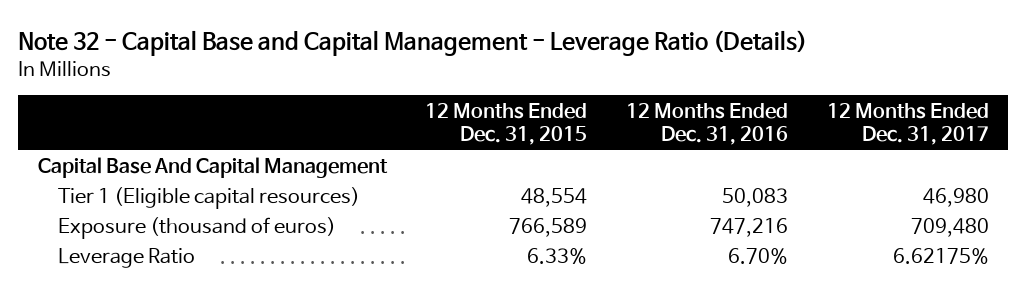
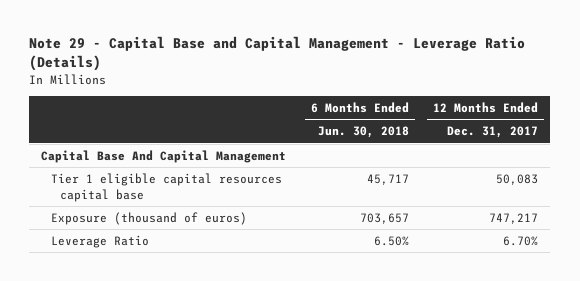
- Note 32 - Capital Base and Capital Management - Leverage Ratio (Details)
+ Note 29 - Capital Base and Capital Management - Leverage Ratio (Details)
- | 12 Months Ended Dec. 31, 2015 | 12 Months Ended Dec. 31, 2016 | 12 Months Ended Dec. 31, 2017
+ | 6 Months Ended Jun. 30, 2018 | 12 Months Ended Dec. 31, 2017
- Tier 1 (Eligible capital resources) | 48,554 | 50,083 | 46,980
- Exposure (thousand of euros) | 766,589 | 747,216 | 709,480
- Leverage Ratio | 6.33% | 6.70% | 6.62175%
+ Tier 1 eligible capital resources capital base | 45,717 | 50,083
+ Exposure (thousand of euros) | 703,657 | 747,217
+ Leverage Ratio | 6.50% | 6.70%

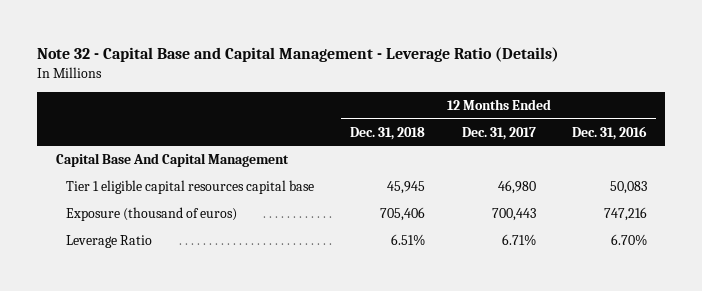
- Note 29 - Capital Base and Capital Management - Leverage Ratio (Details)
+ Note 32 - Capital Base and Capital Management - Leverage Ratio (Details)
- | 6 Months Ended Jun. 30, 2018 | 12 Months Ended Dec. 31, 2017
+ | 12 Months Ended Dec. 31, 2018 | 12 Months Ended Dec. 31, 2017 | 12 Months Ended Dec. 31, 2016
- Tier 1 eligible capital resources capital base | 45,717 | 50,083
- Exposure (thousand of euros) | 703,657 | 747,217
- Leverage Ratio | 6.50% | 6.70%
+ Tier 1 eligible capital resources capital base | 45,945 | 46,980 | 50,083
+ Exposure (thousand of euros) | 705,406 | 700,443 | 747,216
+ Leverage Ratio | 6.51% | 6.71% | 6.70%

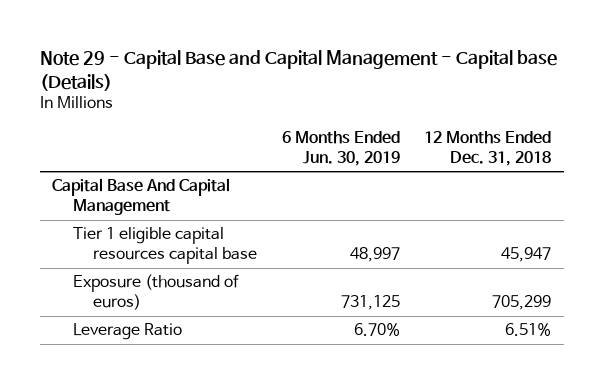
- Note 32 - Capital Base and Capital Management - Leverage Ratio (Details)
+ Note 29 - Capital Base and Capital Management - Capital base (Details)
- | 12 Months Ended Dec. 31, 2018 | 12 Months Ended Dec. 31, 2017 | 12 Months Ended Dec. 31, 2016
+ | 6 Months Ended Jun. 30, 2019 | 12 Months Ended Dec. 31, 2018
- Tier 1 eligible capital resources capital base | 45,945 | 46,980 | 50,083
- Exposure (thousand of euros) | 705,406 | 700,443 | 747,216
+ Tier 1 eligible capital resources capital base | 48,997 | 45,947
+ Exposure (thousand of euros) | 731,125 | 705,299

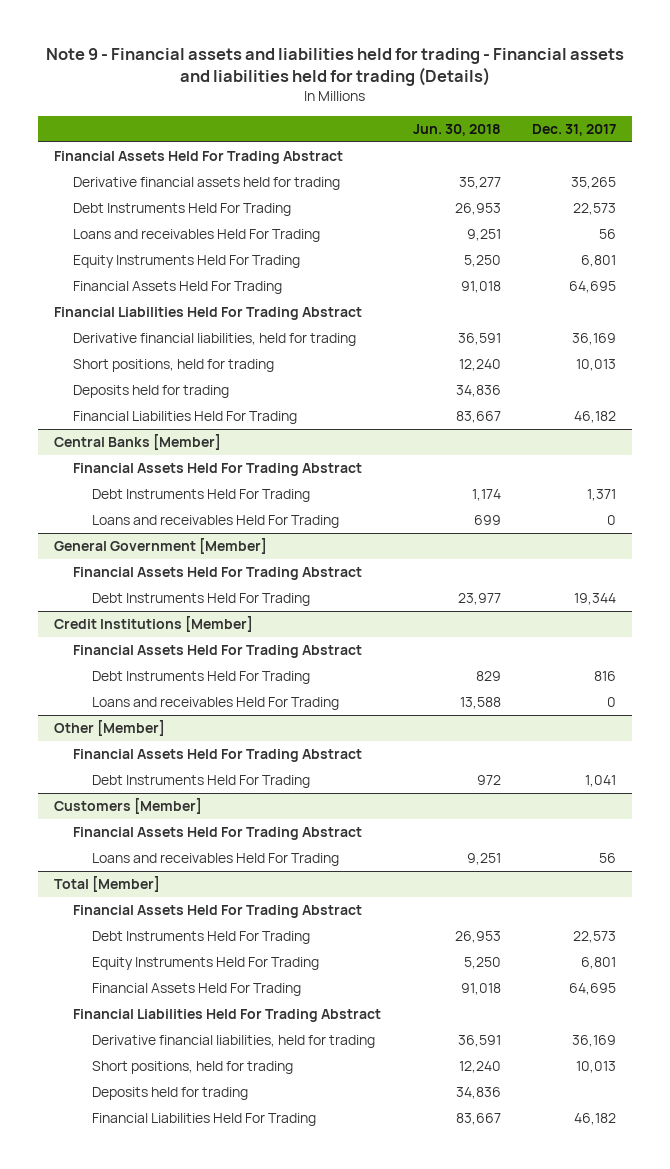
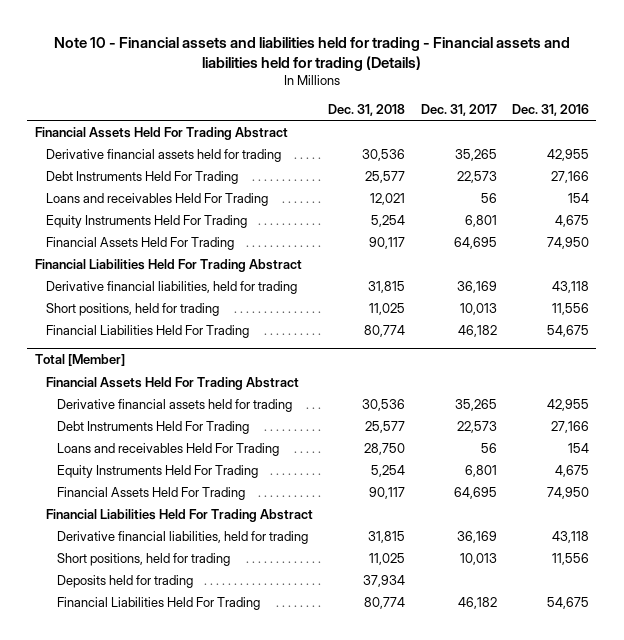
- Note 9 - Financial assets and liabilities held for trading - Financial assets and liabilities held for trading (Details)
+ Note 10 - Financial assets and liabilities held for trading - Financial assets and liabilities held for trading (Details)
- | Jun. 30, 2018 | Dec. 31, 2017
+ | Dec. 31, 2018 | Dec. 31, 2017 | Dec. 31, 2016
- Deposits held for trading | 34,836 |
- Central Banks [Member]
- Financial Assets Held For Trading Abstract
- Debt Instruments Held For Trading | 1,174 | 1,371
- Loans and receivables Held For Trading | 699 | 0
- General Government [Member]
- Financial Assets Held For Trading Abstract
- Debt Instruments Held For Trading | 23,977 | 19,344
- Credit Institutions [Member]
- Financial Assets Held For Trading Abstract
- Debt Instruments Held For Trading | 829 | 816
- Loans and receivables Held For Trading | 13,588 | 0
- Other [Member]
- Financial Assets Held For Trading Abstract
- Debt Instruments Held For Trading | 972 | 1,041
- Customers [Member]
- Financial Assets Held For Trading Abstract
- Loans and receivables Held For Trading | 9,251 | 56
@ Total [Member]
+ Derivative financial assets held for trading | 30,536 | 35,265 | 42,955
+ Loans and receivables Held For Trading | 28,750 | 56 | 154

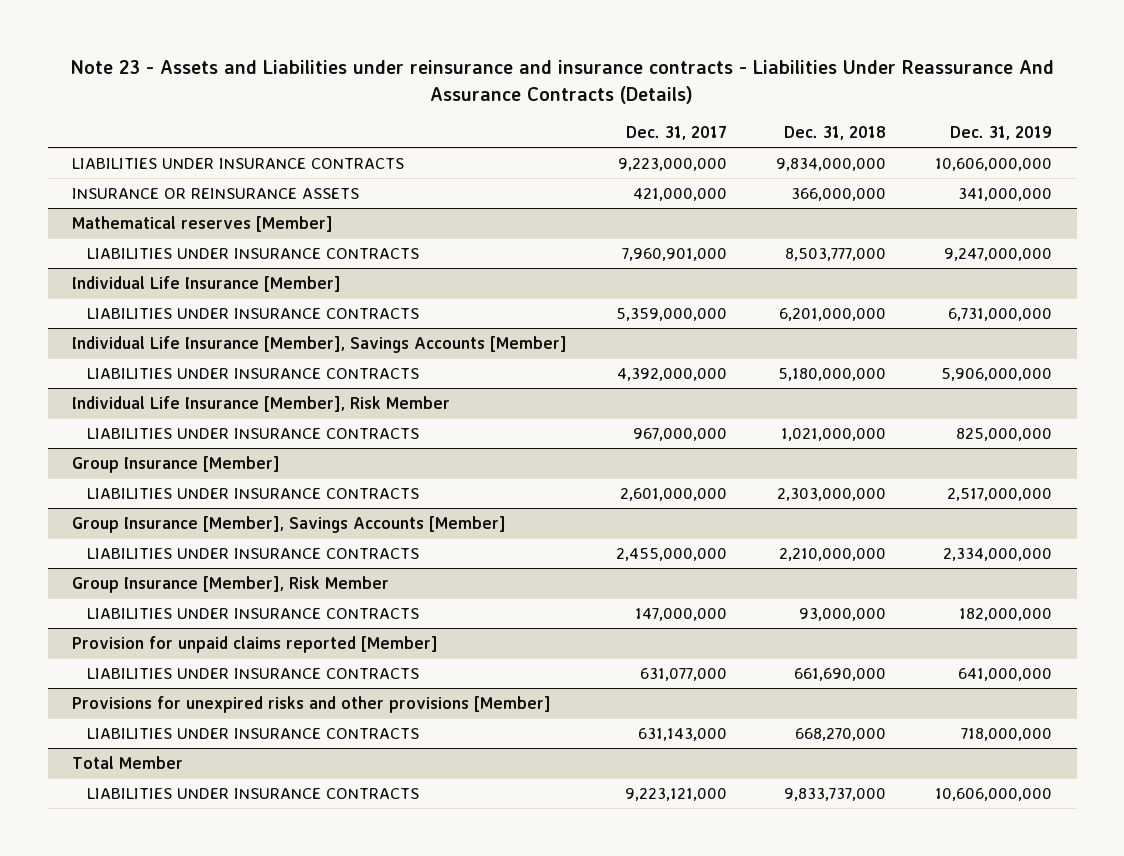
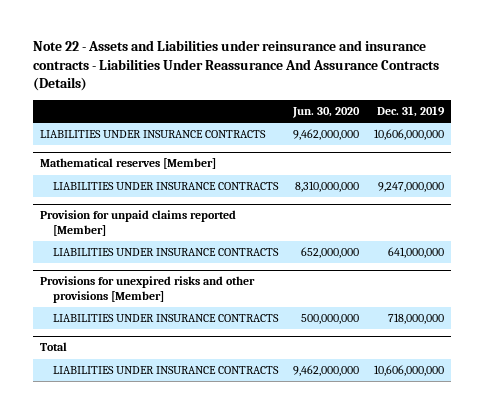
- Note 23 - Assets and Liabilities under reinsurance and insurance contracts - Liabilities Under Reassurance And Assurance Contracts (Details)
+ Note 22 - Assets and Liabilities under reinsurance and insurance contracts - Liabilities Under Reassurance And Assurance Contracts (Details)
- | Dec. 31, 2017 | Dec. 31, 2018 | Dec. 31, 2019
+ | Jun. 30, 2020 | Dec. 31, 2019
- INSURANCE OR REINSURANCE ASSETS | 421,000,000 | 366,000,000 | 341,000,000
- Individual Life Insurance [Member]
- LIABILITIES UNDER INSURANCE CONTRACTS | 5,359,000,000 | 6,201,000,000 | 6,731,000,000
- Individual Life Insurance [Member], Savings Accounts [Member]
- LIABILITIES UNDER INSURANCE CONTRACTS | 4,392,000,000 | 5,180,000,000 | 5,906,000,000
- Individual Life Insurance [Member], Risk Member
- LIABILITIES UNDER INSURANCE CONTRACTS | 967,000,000 | 1,021,000,000 | 825,000,000
- Group Insurance [Member]
- LIABILITIES UNDER INSURANCE CONTRACTS | 2,601,000,000 | 2,303,000,000 | 2,517,000,000
- Group Insurance [Member], Savings Accounts [Member]
- LIABILITIES UNDER INSURANCE CONTRACTS | 2,455,000,000 | 2,210,000,000 | 2,334,000,000
- Group Insurance [Member], Risk Member
- LIABILITIES UNDER INSURANCE CONTRACTS | 147,000,000 | 93,000,000 | 182,000,000
- Total Member
+ Total

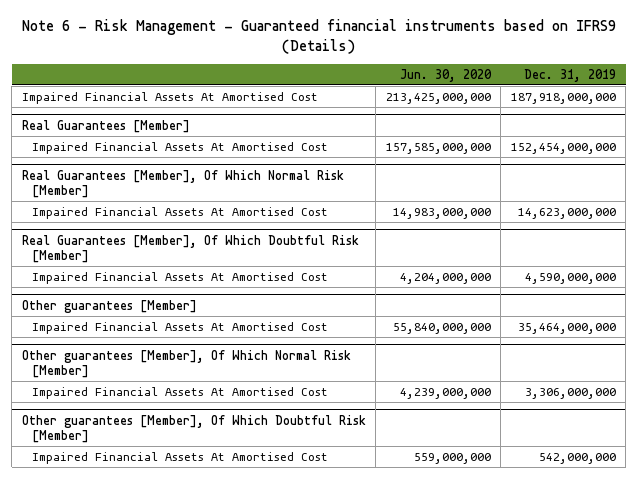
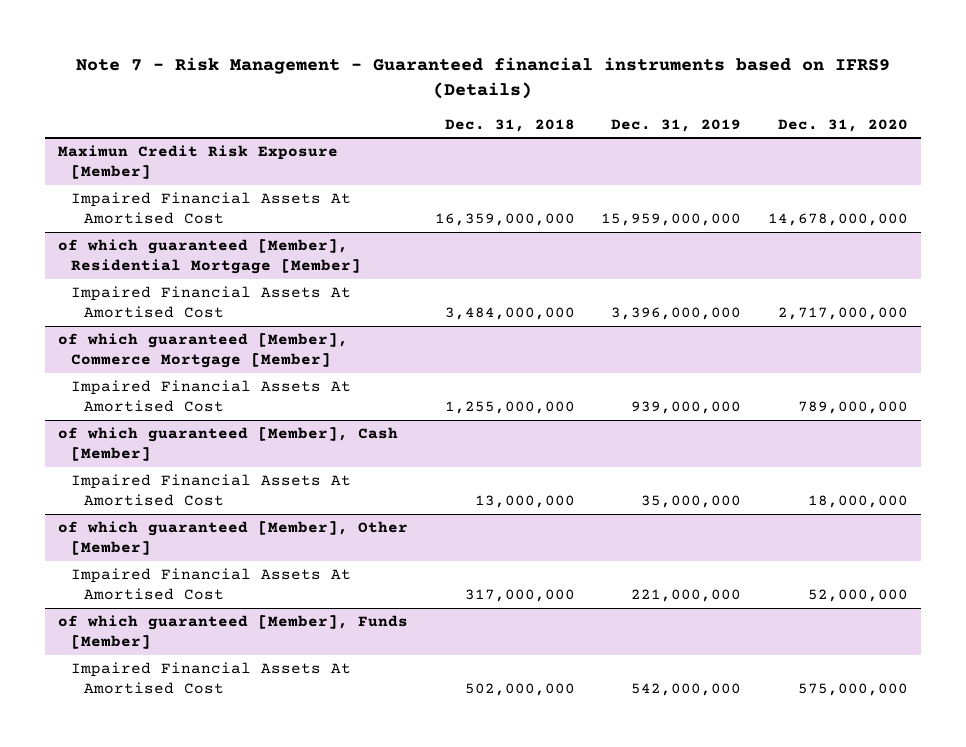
- Note 6 - Risk Management - Guaranteed financial instruments based on IFRS9 (Details)
+ Note 7 - Risk Management - Guaranteed financial instruments based on IFRS9 (Details)
- | Jun. 30, 2020 | Dec. 31, 2019
+ | Dec. 31, 2018 | Dec. 31, 2019 | Dec. 31, 2020
- Impaired Financial Assets At Amortised Cost | 213,425,000,000 | 187,918,000,000
- Real Guarantees [Member]
- Impaired Financial Assets At Amortised Cost | 157,585,000,000 | 152,454,000,000
- Real Guarantees [Member], Of Which Normal Risk [Member]
- Impaired Financial Assets At Amortised Cost | 14,983,000,000 | 14,623,000,000
- Real Guarantees [Member], Of Which Doubtful Risk [Member]
- Impaired Financial Assets At Amortised Cost | 4,204,000,000 | 4,590,000,000
- Other guarantees [Member]
- Impaired Financial Assets At Amortised Cost | 55,840,000,000 | 35,464,000,000
- Other guarantees [Member], Of Which Normal Risk [Member]
- Impaired Financial Assets At Amortised Cost | 4,239,000,000 | 3,306,000,000
- Other guarantees [Member], Of Which Doubtful Risk [Member]
+ Maximun Credit Risk Exposure [Member]
+ Impaired Financial Assets At Amortised Cost | 16,359,000,000 | 15,959,000,000 | 14,678,000,000
+ of which guaranteed [Member], Residential Mortgage [Member]
+ Impaired Financial Assets At Amortised Cost | 3,484,000,000 | 3,396,000,000 | 2,717,000,000
+ of which guaranteed [Member], Commerce Mortgage [Member]
+ Impaired Financial Assets At Amortised Cost | 1,255,000,000 | 939,000,000 | 789,000,000
+ of which guaranteed [Member], Cash [Member]
+ Impaired Financial Assets At Amortised Cost | 13,000,000 | 35,000,000 | 18,000,000
+ of which guaranteed [Member], Other [Member]
+ Impaired Financial Assets At Amortised Cost | 317,000,000 | 221,000,000 | 52,000,000
+ of which guaranteed [Member], Funds [Member]

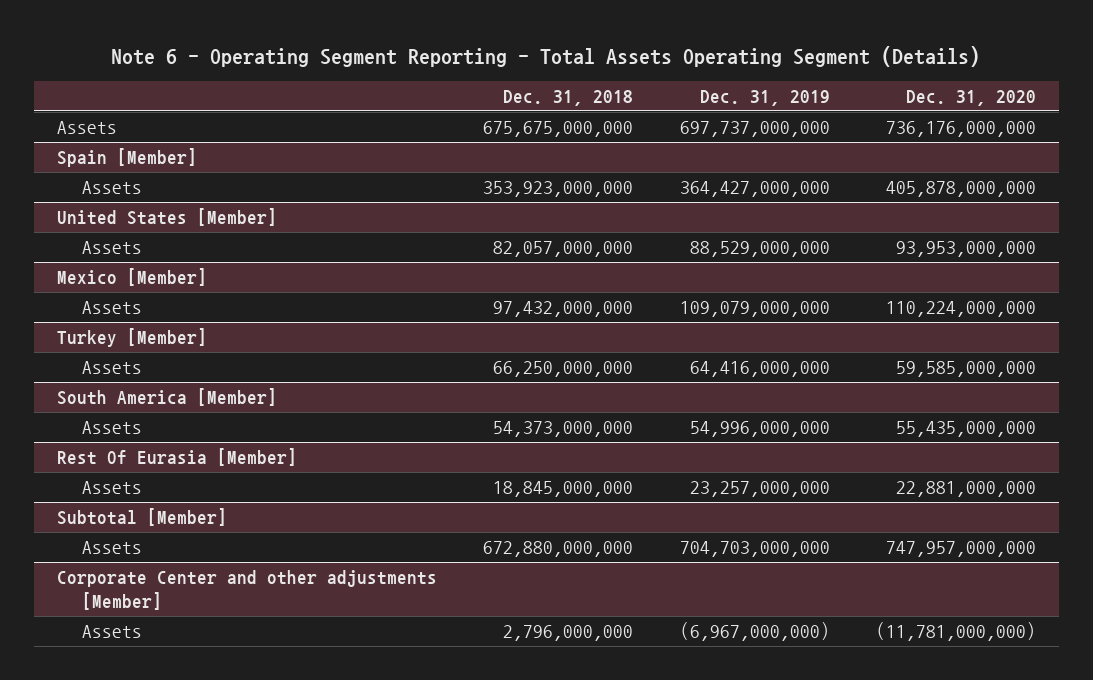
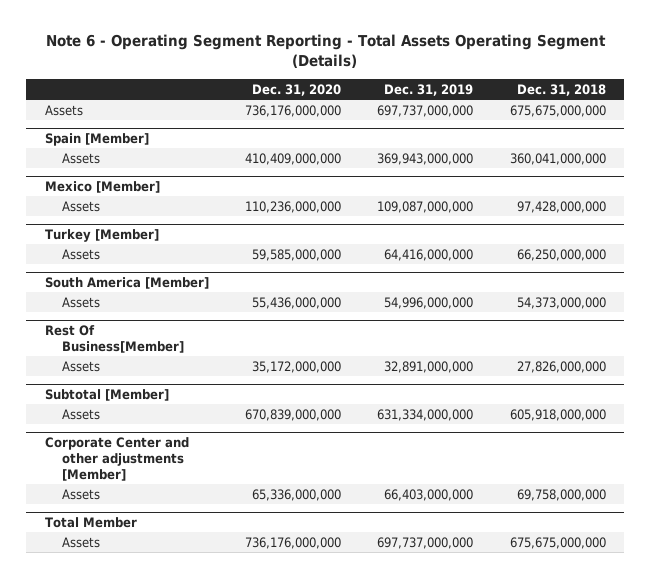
- | Dec. 31, 2018 | Dec. 31, 2019 | Dec. 31, 2020
+ | Dec. 31, 2020 | Dec. 31, 2019 | Dec. 31, 2018
@ Spain [Member]
- Assets | 353,923,000,000 | 364,427,000,000 | 405,878,000,000
- United States [Member]
- Assets | 82,057,000,000 | 88,529,000,000 | 93,953,000,000
@ Spain [Member]
+ Assets | 410,409,000,000 | 369,943,000,000 | 360,041,000,000
@ Mexico [Member]
- Assets | 97,432,000,000 | 109,079,000,000 | 110,224,000,000
+ Assets | 110,236,000,000 | 109,087,000,000 | 97,428,000,000
@ South America [Member]
- Assets | 54,373,000,000 | 54,996,000,000 | 55,435,000,000
- Rest Of Eurasia [Member]
- Assets | 18,845,000,000 | 23,257,000,000 | 22,881,000,000
@ South America [Member]
+ Assets | 55,436,000,000 | 54,996,000,000 | 54,373,000,000
+ Rest Of Business[Member]
+ Assets | 35,172,000,000 | 32,891,000,000 | 27,826,000,000
@ Subtotal [Member]
- Assets | 672,880,000,000 | 704,703,000,000 | 747,957,000,000
+ Assets | 670,839,000,000 | 631,334,000,000 | 605,918,000,000
@ Corporate Center and other adjustments [Member]
- Assets | 2,796,000,000 | (6,967,000,000) | (11,781,000,000)
+ Assets | 65,336,000,000 | 66,403,000,000 | 69,758,000,000
+ Total Member
+ Assets | 736,176,000,000 | 697,737,000,000 | 675,675,000,000

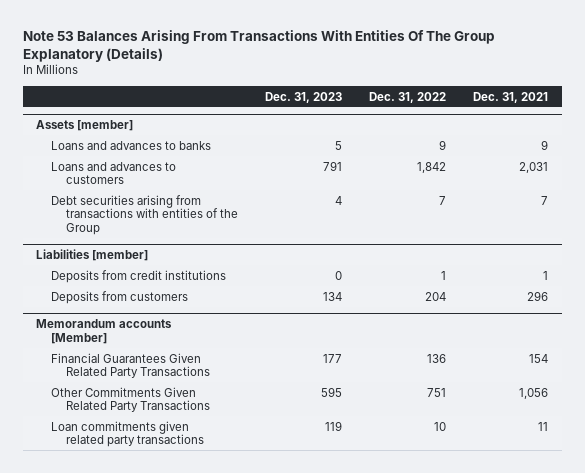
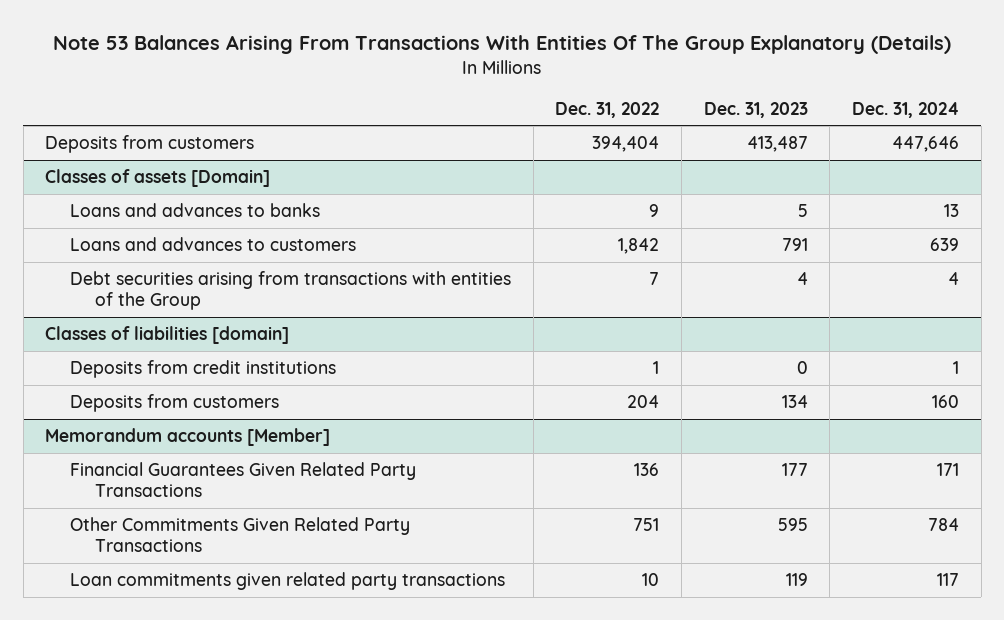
- | Dec. 31, 2023 | Dec. 31, 2022 | Dec. 31, 2021
+ | Dec. 31, 2022 | Dec. 31, 2023 | Dec. 31, 2024
- Assets [member]
+ Deposits from customers | 394,404 | 413,487 | 447,646
+ Classes of assets [Domain]
- Liabilities [member]
+ Classes of liabilities [domain]

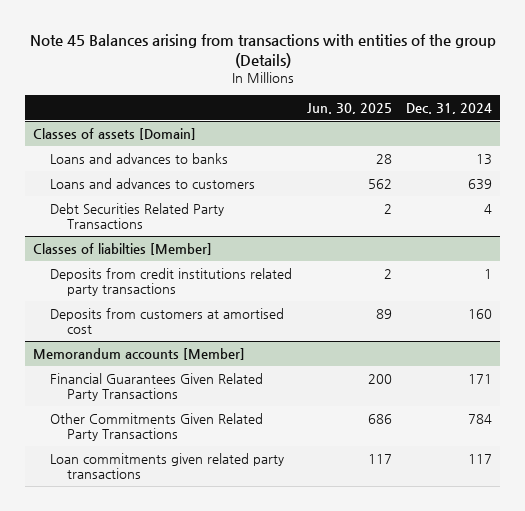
- Note 53 Balances Arising From Transactions With Entities Of The Group Explanatory (Details)
+ Note 45 Balances arising from transactions with entities of the group (Details)
- | Dec. 31, 2022 | Dec. 31, 2023 | Dec. 31, 2024
+ | Jun. 30, 2025 | Dec. 31, 2024
- Deposits from customers | 394,404 | 413,487 | 447,646
@ Classes of assets [Domain]
- Debt securities arising from transactions with entities of the Group | 7 | 4 | 4
- Classes of liabilities [domain]
- Deposits from credit institutions | 1 | 0 | 1
- Deposits from customers | 204 | 134 | 160
@ Classes of assets [Domain]
+ Debt Securities Related Party Transactions | 2 | 4
+ Classes of liabilties [Member]
+ Deposits from credit institutions related party transactions | 2 | 1
+ Deposits from customers at amortised cost | 89 | 160

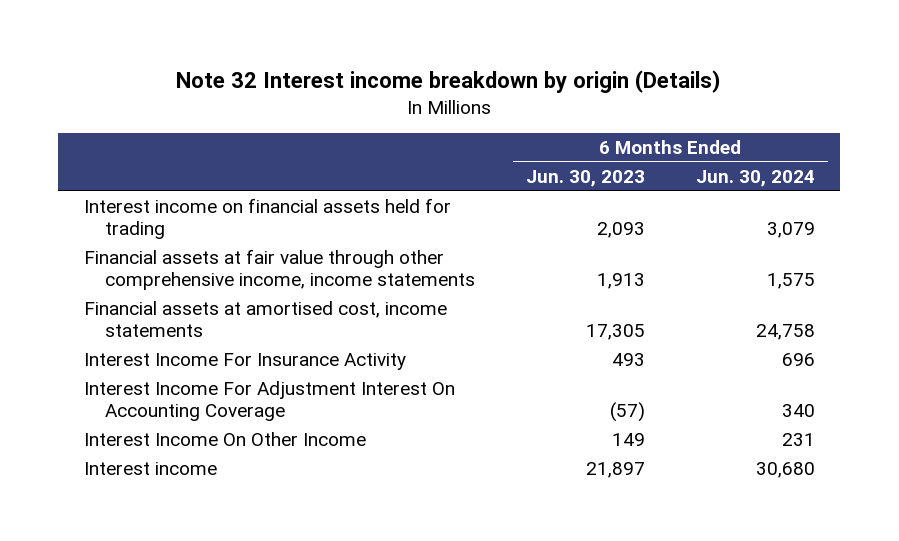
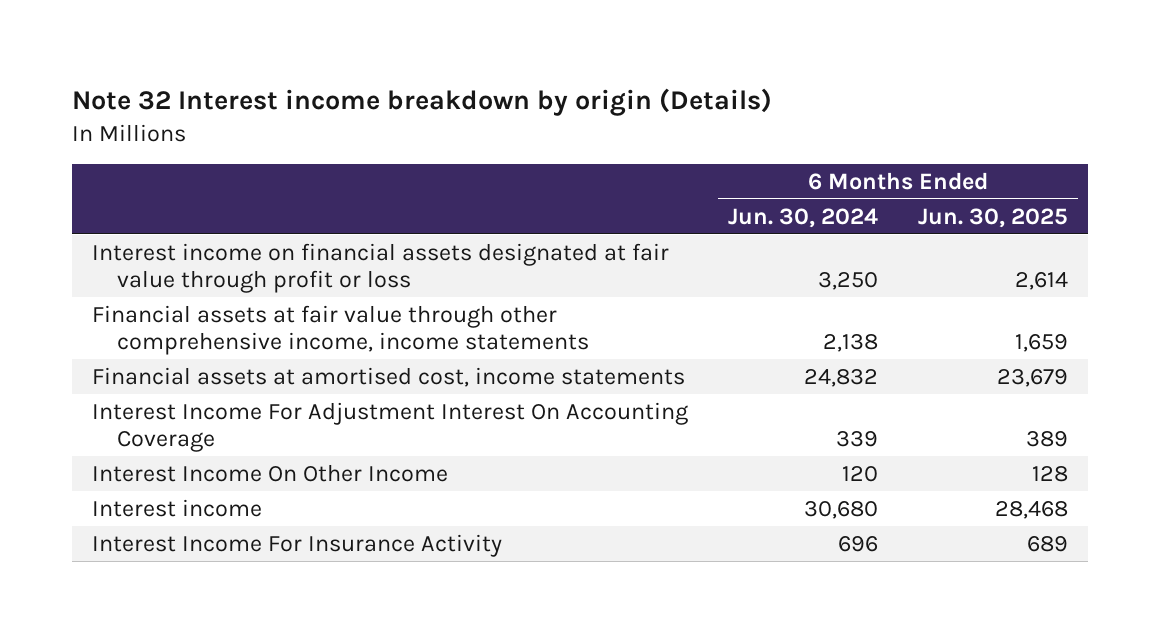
- | 6 Months Ended Jun. 30, 2023 | 6 Months Ended Jun. 30, 2024
+ | 6 Months Ended Jun. 30, 2024 | 6 Months Ended Jun. 30, 2025
- Interest income on financial assets held for trading | 2,093 | 3,079
- Financial assets at fair value through other comprehensive income, income statements | 1,913 | 1,575
- Financial assets at amortised cost, income statements | 17,305 | 24,758
- Interest Income For Adjustment Interest On Accounting Coverage | (57) | 340
- Interest Income On Other Income | 149 | 231
+ Interest income on financial assets designated at fair value through profit or loss | 3,250 | 2,614
+ Financial assets at fair value through other comprehensive income, income statements | 2,138 | 1,659
+ Financial assets at amortised cost, income statements | 24,832 | 23,679
+ Interest Income For Adjustment Interest On Accounting Coverage | 339 | 389
+ Interest Income On Other Income | 120 | 128
moved down: Interest Income For Insurance Activity | 696 | 689

